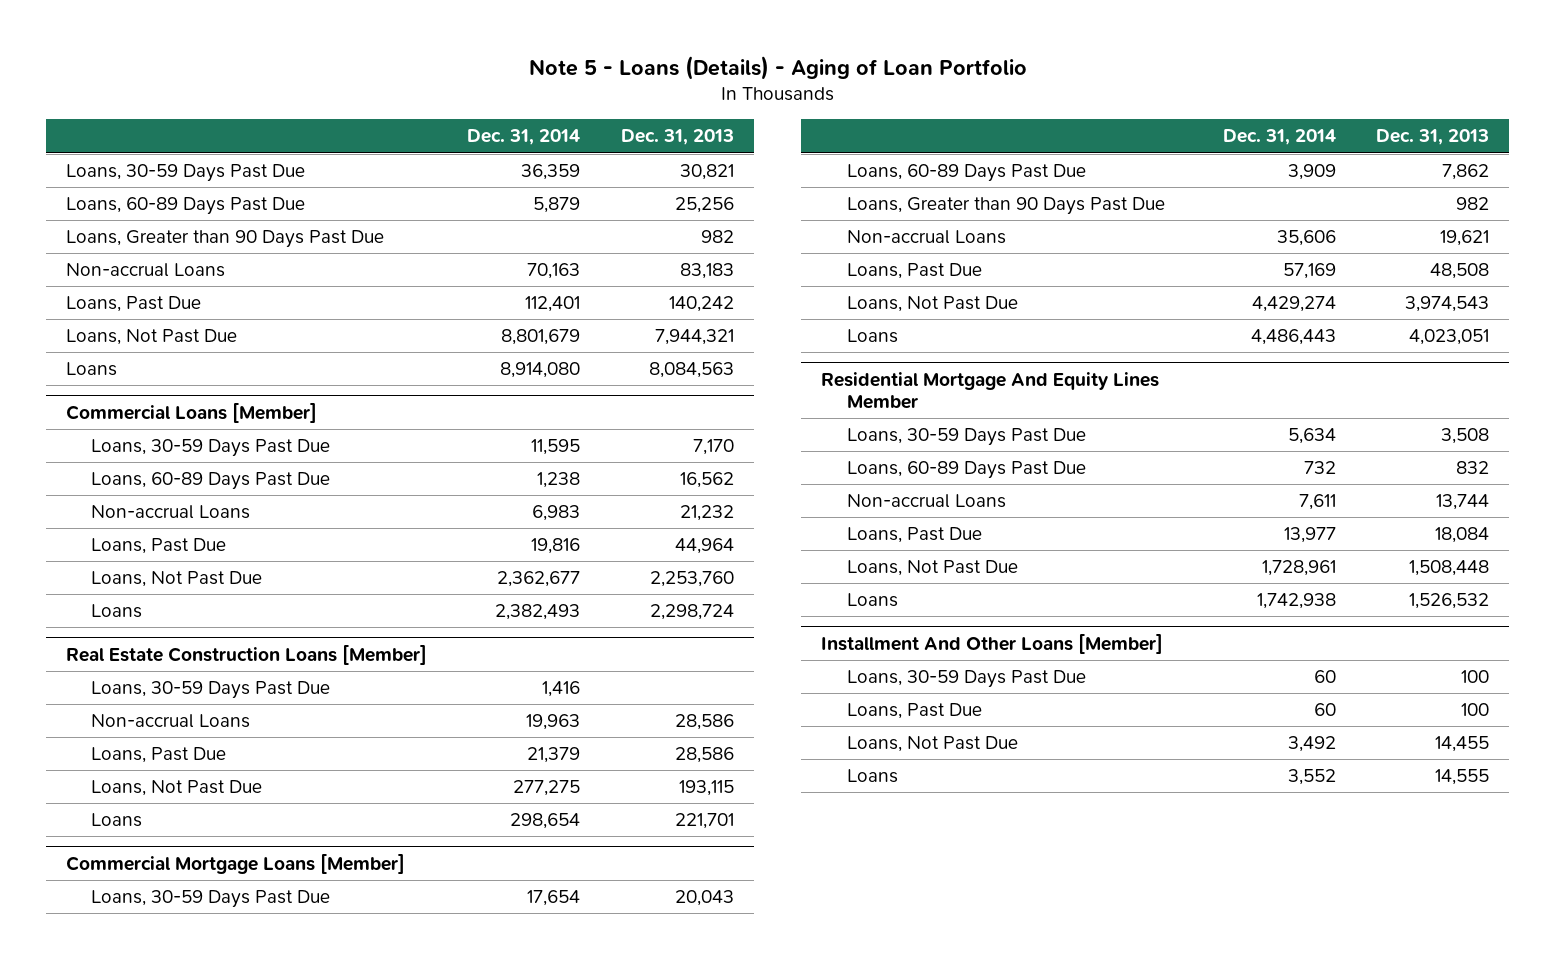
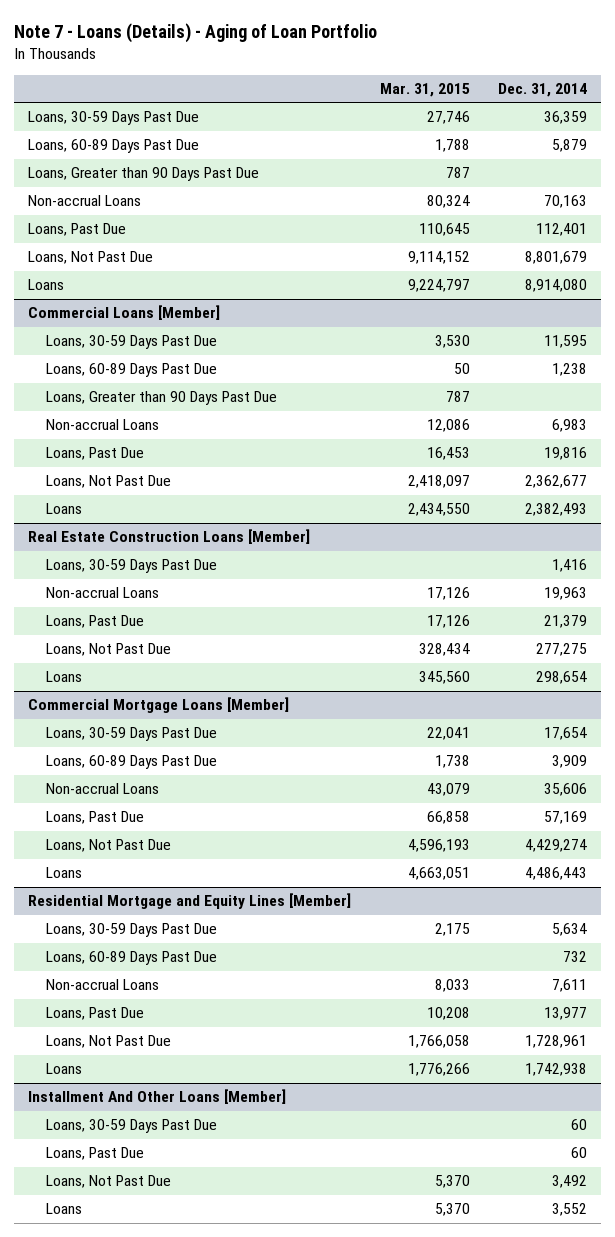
- Note 5 - Loans (Details) - Aging of Loan Portfolio
+ Note 7 - Loans (Details) - Aging of Loan Portfolio
- | Dec. 31, 2014 | Dec. 31, 2013
+ | Mar. 31, 2015 | Dec. 31, 2014
@ Commercial Loans [Member]
+ Loans, Greater than 90 Days Past Due | 787 |
@ Commercial Mortgage Loans [Member]
- Loans, Greater than 90 Days Past Due | | 982
- Residential Mortgage And Equity Lines Member
+ Residential Mortgage and Equity Lines [Member]

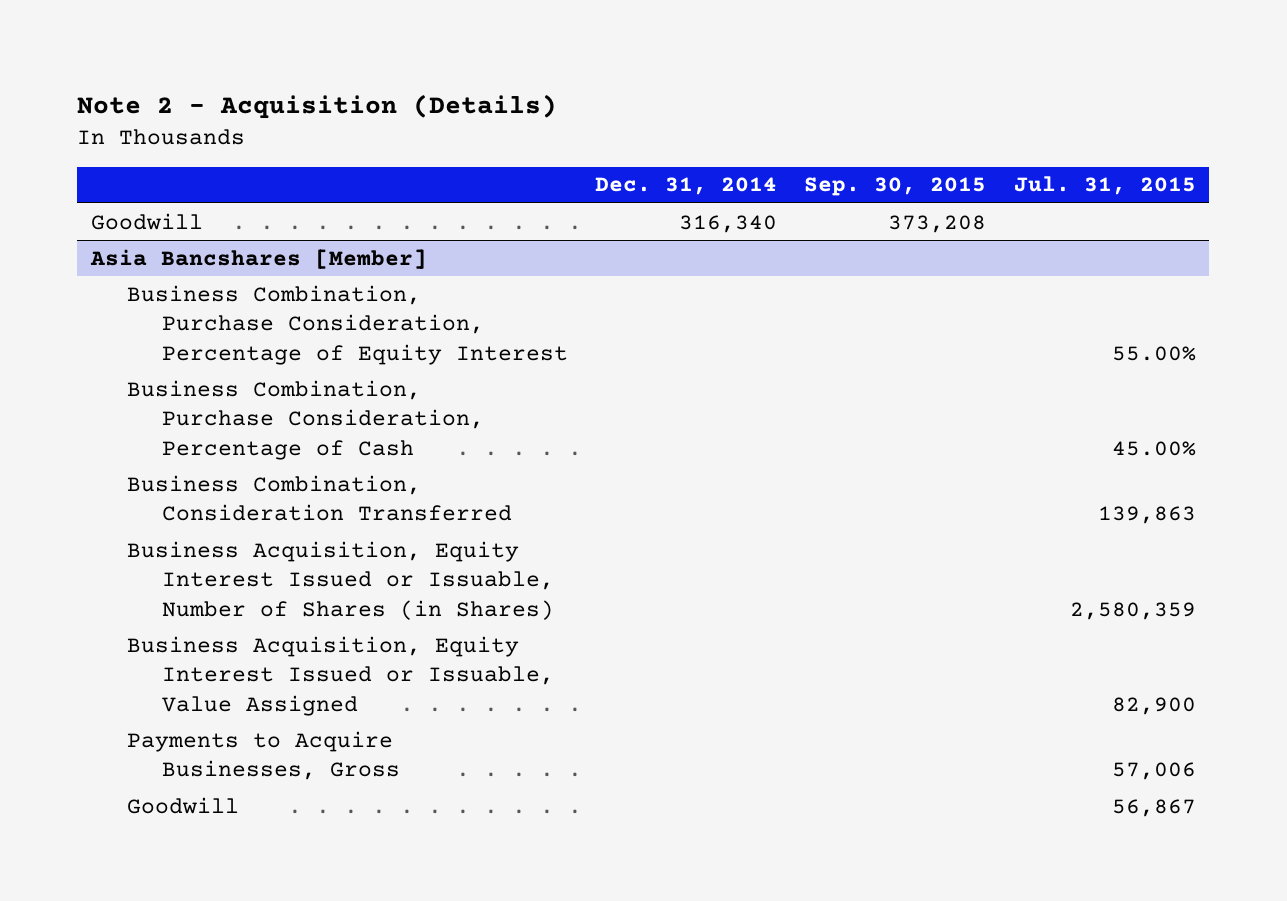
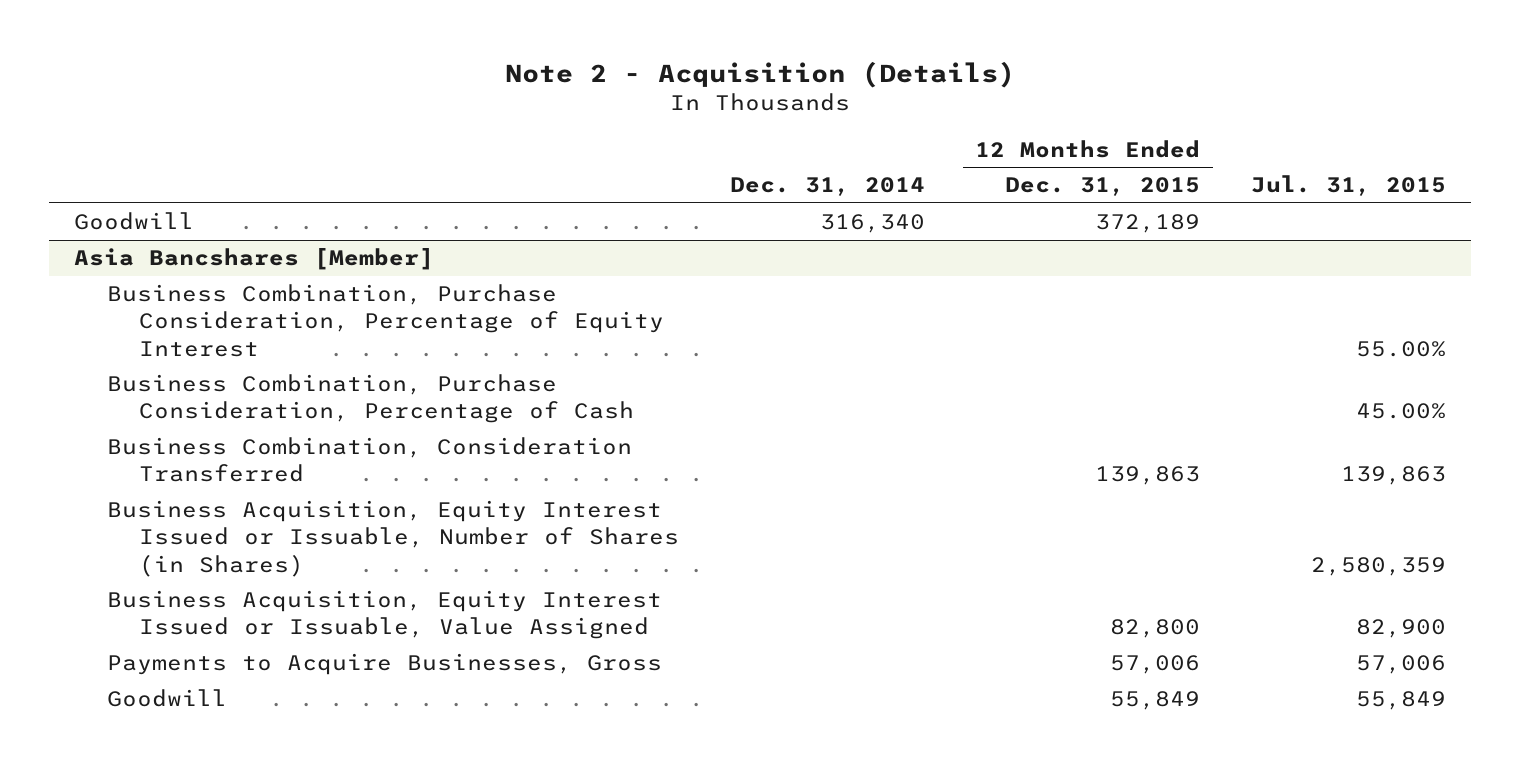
- | Dec. 31, 2014 | Sep. 30, 2015 | Jul. 31, 2015
+ | Dec. 31, 2014 | 12 Months Ended Dec. 31, 2015 | Jul. 31, 2015
@ Asia Bancshares [Member]
- Goodwill | | | 56,867
+ Goodwill | | 55,849 | 55,849

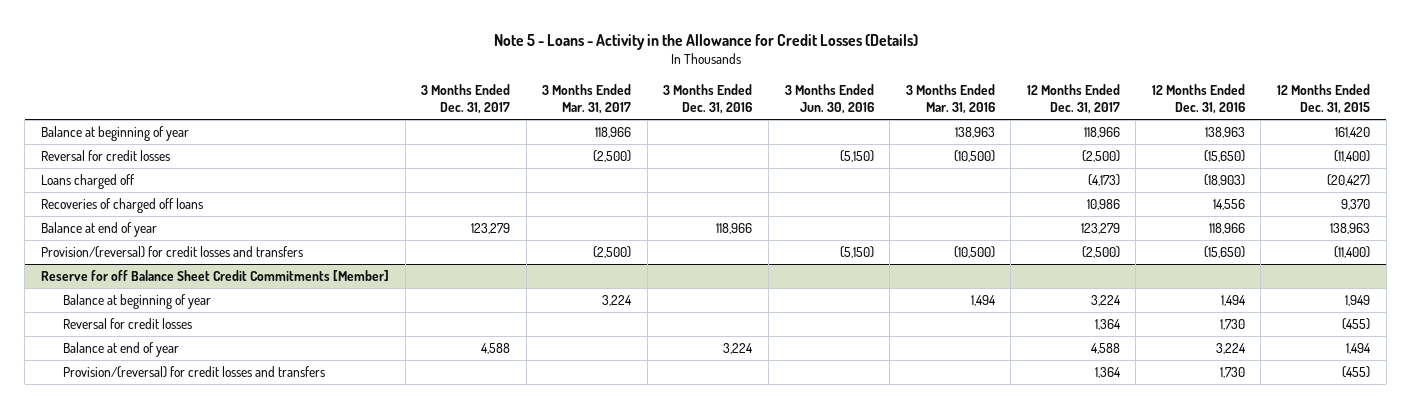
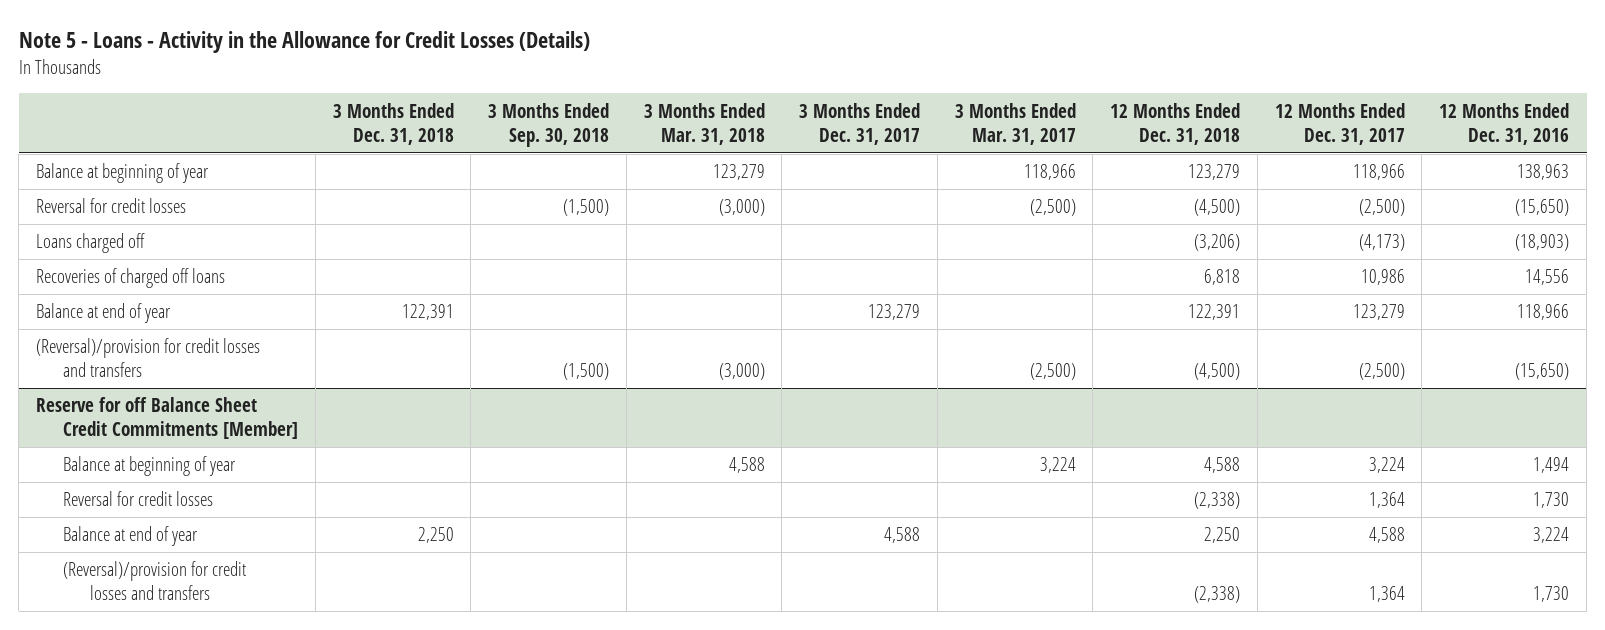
- | 3 Months Ended Dec. 31, 2017 | 3 Months Ended Mar. 31, 2017 | 3 Months Ended Dec. 31, 2016 | 3 Months Ended Jun. 30, 2016 | 3 Months Ended Mar. 31, 2016 | 12 Months Ended Dec. 31, 2017 | 12 Months Ended Dec. 31, 2016 | 12 Months Ended Dec. 31, 2015
+ | 3 Months Ended Dec. 31, 2018 | 3 Months Ended Sep. 30, 2018 | 3 Months Ended Mar. 31, 2018 | 3 Months Ended Dec. 31, 2017 | 3 Months Ended Mar. 31, 2017 | 12 Months Ended Dec. 31, 2018 | 12 Months Ended Dec. 31, 2017 | 12 Months Ended Dec. 31, 2016
- Provision/(reversal) for credit losses and transfers | | (2,500) | | (5,150) | (10,500) | (2,500) | (15,650) | (11,400)
+ (Reversal)/provision for credit losses and transfers | | (1,500) | (3,000) | | (2,500) | (4,500) | (2,500) | (15,650)
@ Reserve for off Balance Sheet Credit Commitments [Member]
- Provision/(reversal) for credit losses and transfers | | | | | | 1,364 | 1,730 | (455)
+ (Reversal)/provision for credit losses and transfers | | | | | | (2,338) | 1,364 | 1,730

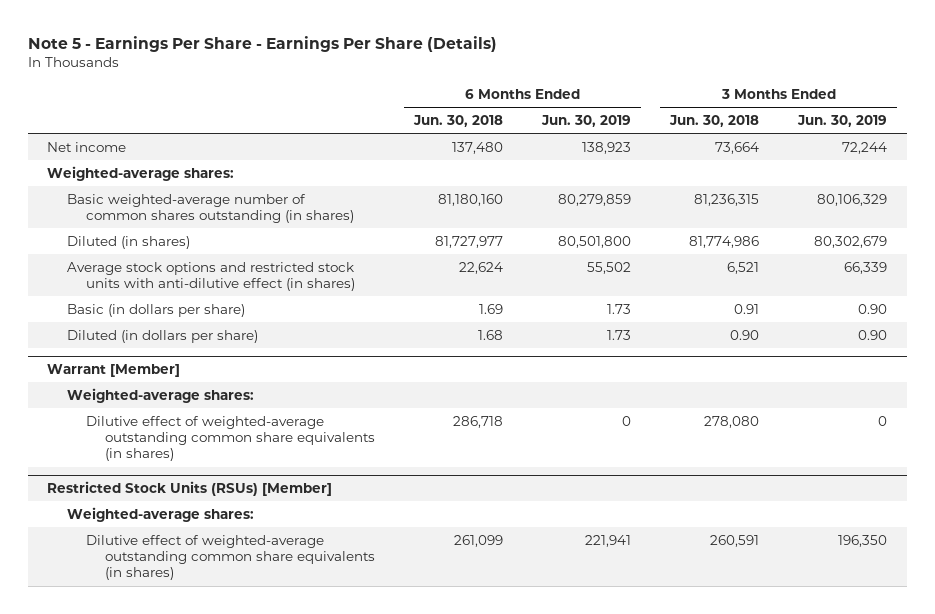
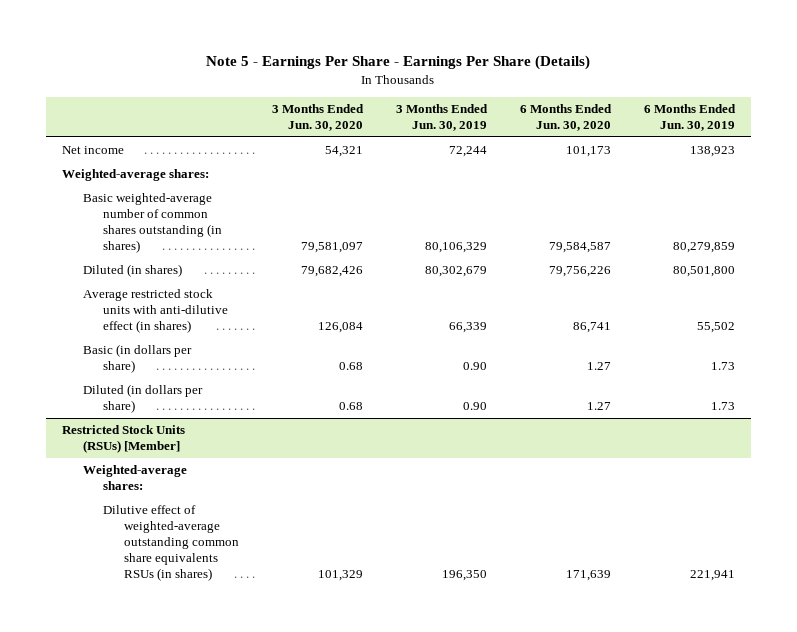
- | 6 Months Ended Jun. 30, 2018 | 6 Months Ended Jun. 30, 2019 | 3 Months Ended Jun. 30, 2018 | 3 Months Ended Jun. 30, 2019
+ | 3 Months Ended Jun. 30, 2020 | 3 Months Ended Jun. 30, 2019 | 6 Months Ended Jun. 30, 2020 | 6 Months Ended Jun. 30, 2019
- Average stock options and restricted stock units with anti-dilutive effect (in shares) | 22,624 | 55,502 | 6,521 | 66,339
+ Average restricted stock units with anti-dilutive effect (in shares) | 126,084 | 66,339 | 86,741 | 55,502
- Warrant [Member]
- Weighted-average shares:
- Dilutive effect of weighted-average outstanding common share equivalents (in shares) | 286,718 | 0 | 278,080 | 0
@ Restricted Stock Units (RSUs) [Member]
- Dilutive effect of weighted-average outstanding common share equivalents (in shares) | 261,099 | 221,941 | 260,591 | 196,350
+ Dilutive effect of weighted-average outstanding common share equivalents RSUs (in shares) | 101,329 | 196,350 | 171,639 | 221,941

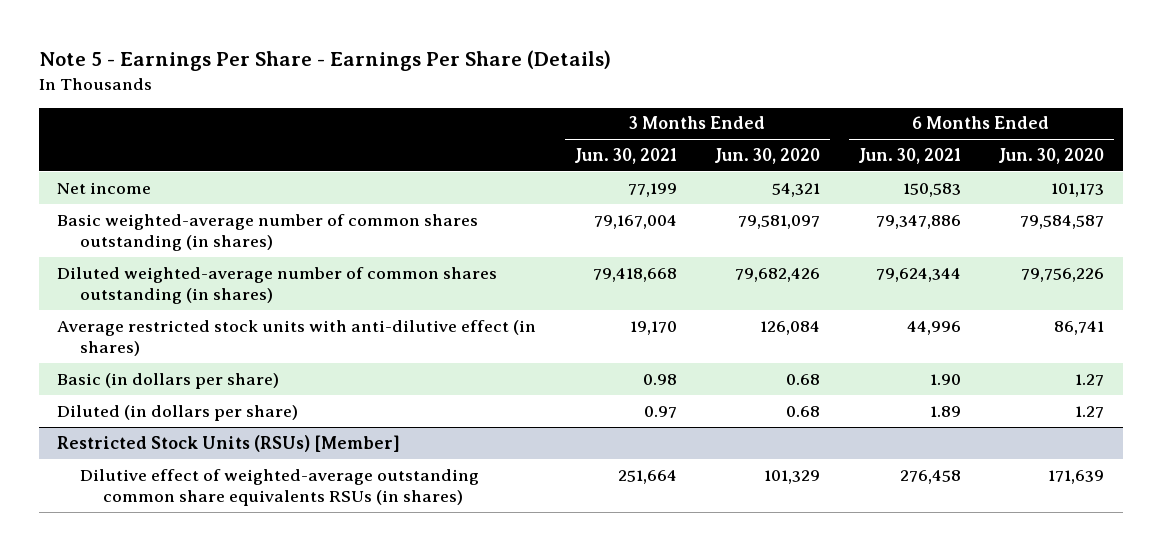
- | 3 Months Ended Jun. 30, 2020 | 3 Months Ended Jun. 30, 2019 | 6 Months Ended Jun. 30, 2020 | 6 Months Ended Jun. 30, 2019
+ | 3 Months Ended Jun. 30, 2021 | 3 Months Ended Jun. 30, 2020 | 6 Months Ended Jun. 30, 2021 | 6 Months Ended Jun. 30, 2020
- Weighted-average shares:
- Diluted (in shares) | 79,682,426 | 80,302,679 | 79,756,226 | 80,501,800
+ Diluted weighted-average number of common shares outstanding (in shares) | 79,418,668 | 79,682,426 | 79,624,344 | 79,756,226
@ Restricted Stock Units (RSUs) [Member]
- Weighted-average shares:

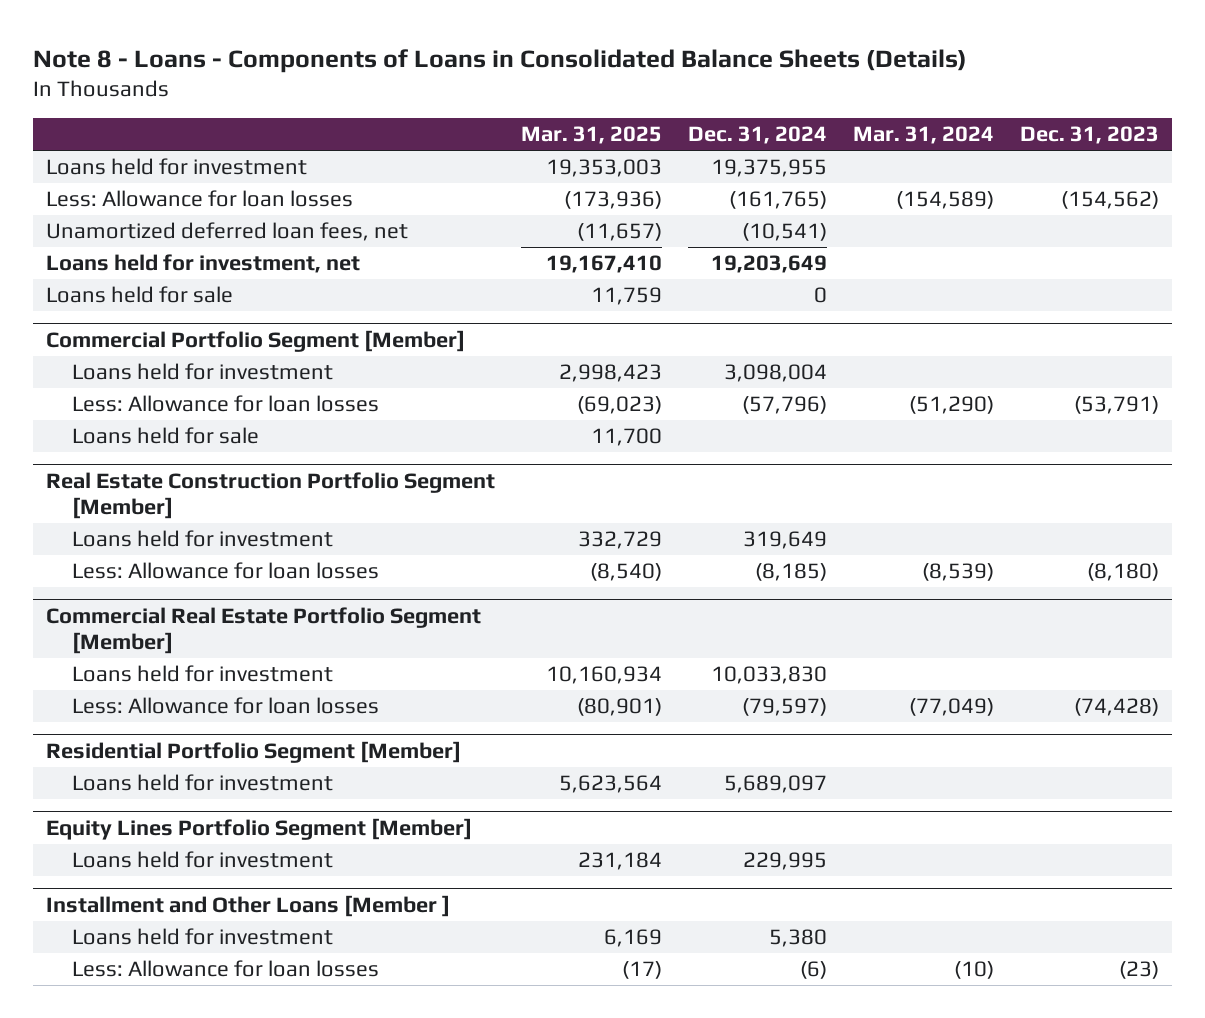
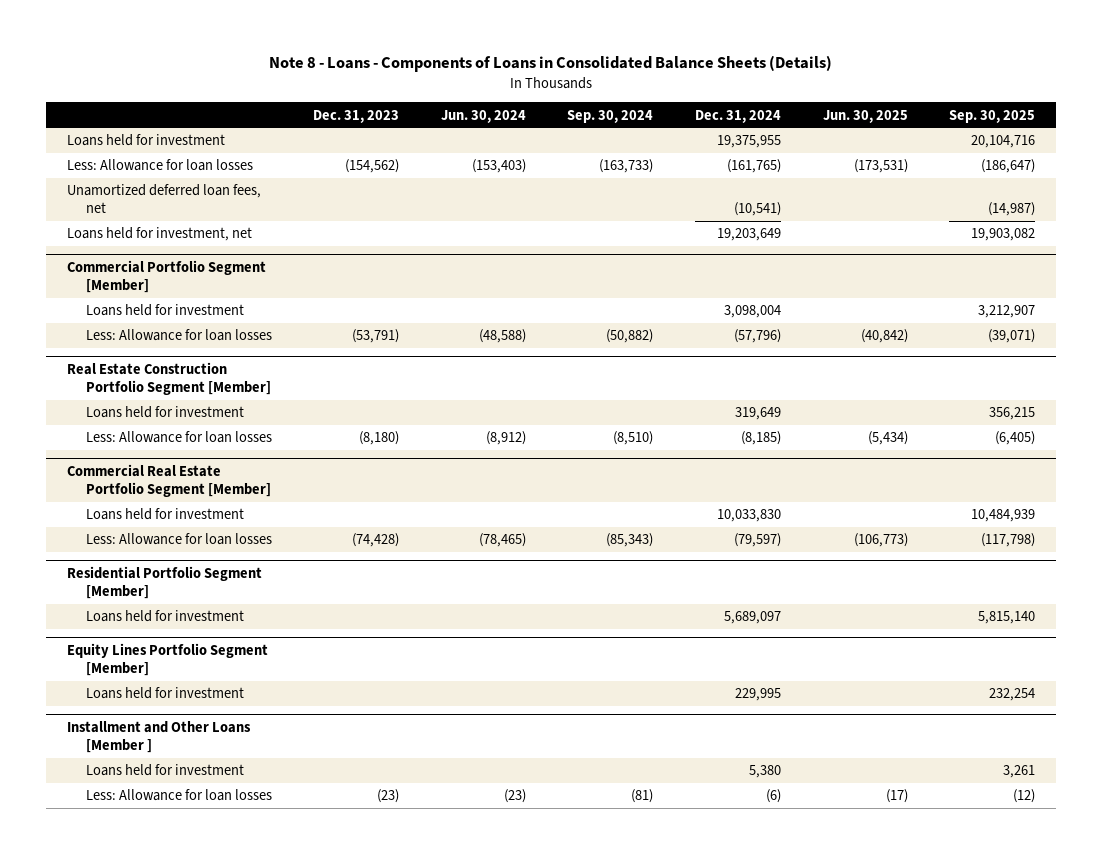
- | Mar. 31, 2025 | Dec. 31, 2024 | Mar. 31, 2024 | Dec. 31, 2023
+ | Dec. 31, 2023 | Jun. 30, 2024 | Sep. 30, 2024 | Dec. 31, 2024 | Jun. 30, 2025 | Sep. 30, 2025
- Loans held for sale | 11,759 | 0 | |
@ Commercial Portfolio Segment [Member]
- Loans held for sale | 11,700 | | |

